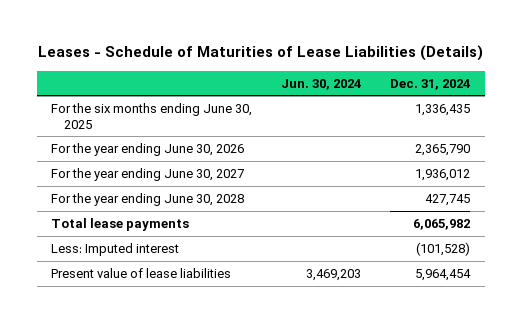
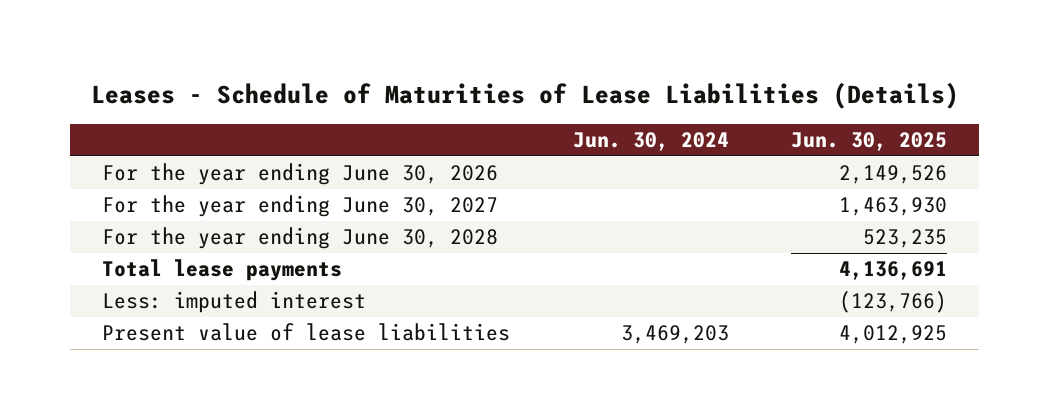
- | Jun. 30, 2024 | Dec. 31, 2024
+ | Jun. 30, 2024 | Jun. 30, 2025
- For the six months ending June 30, 2025 | | 1,336,435
- Less: Imputed interest | | (101,528)
+ Less: imputed interest | | (123,766)

